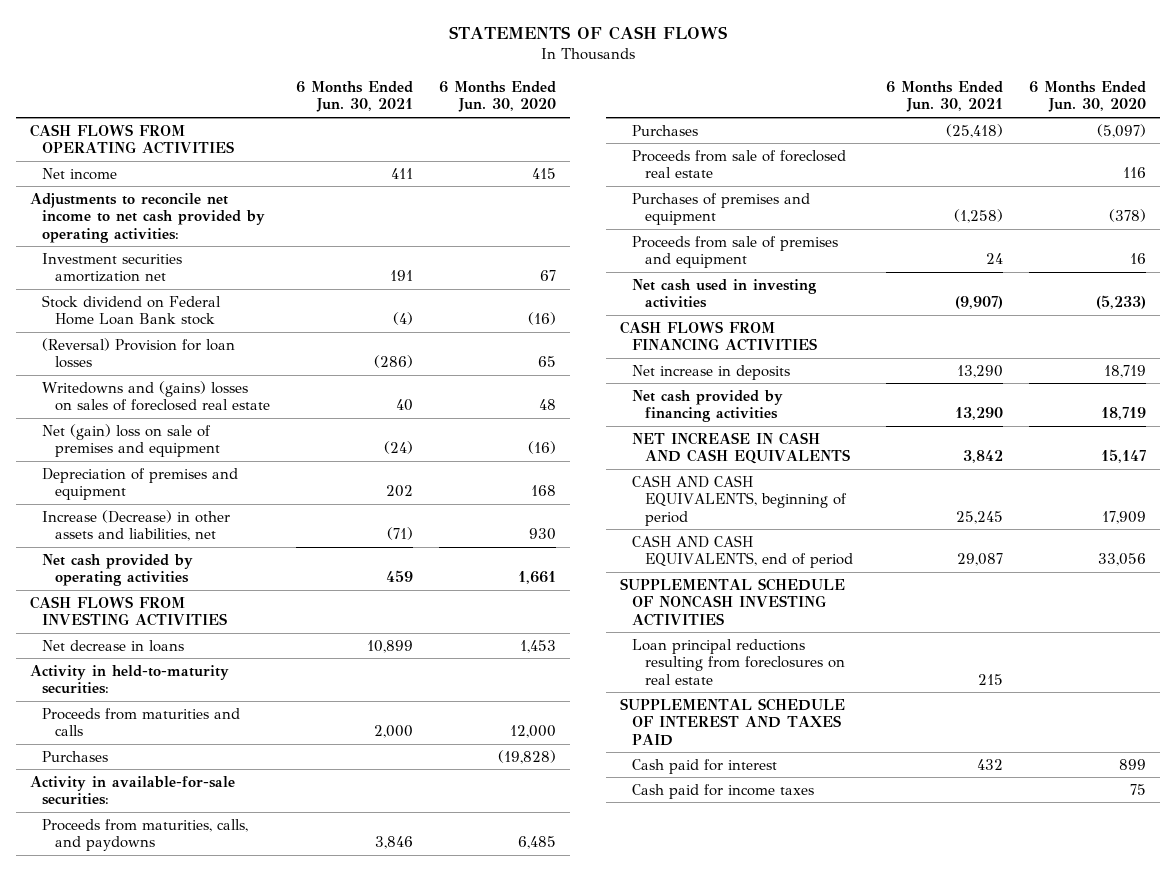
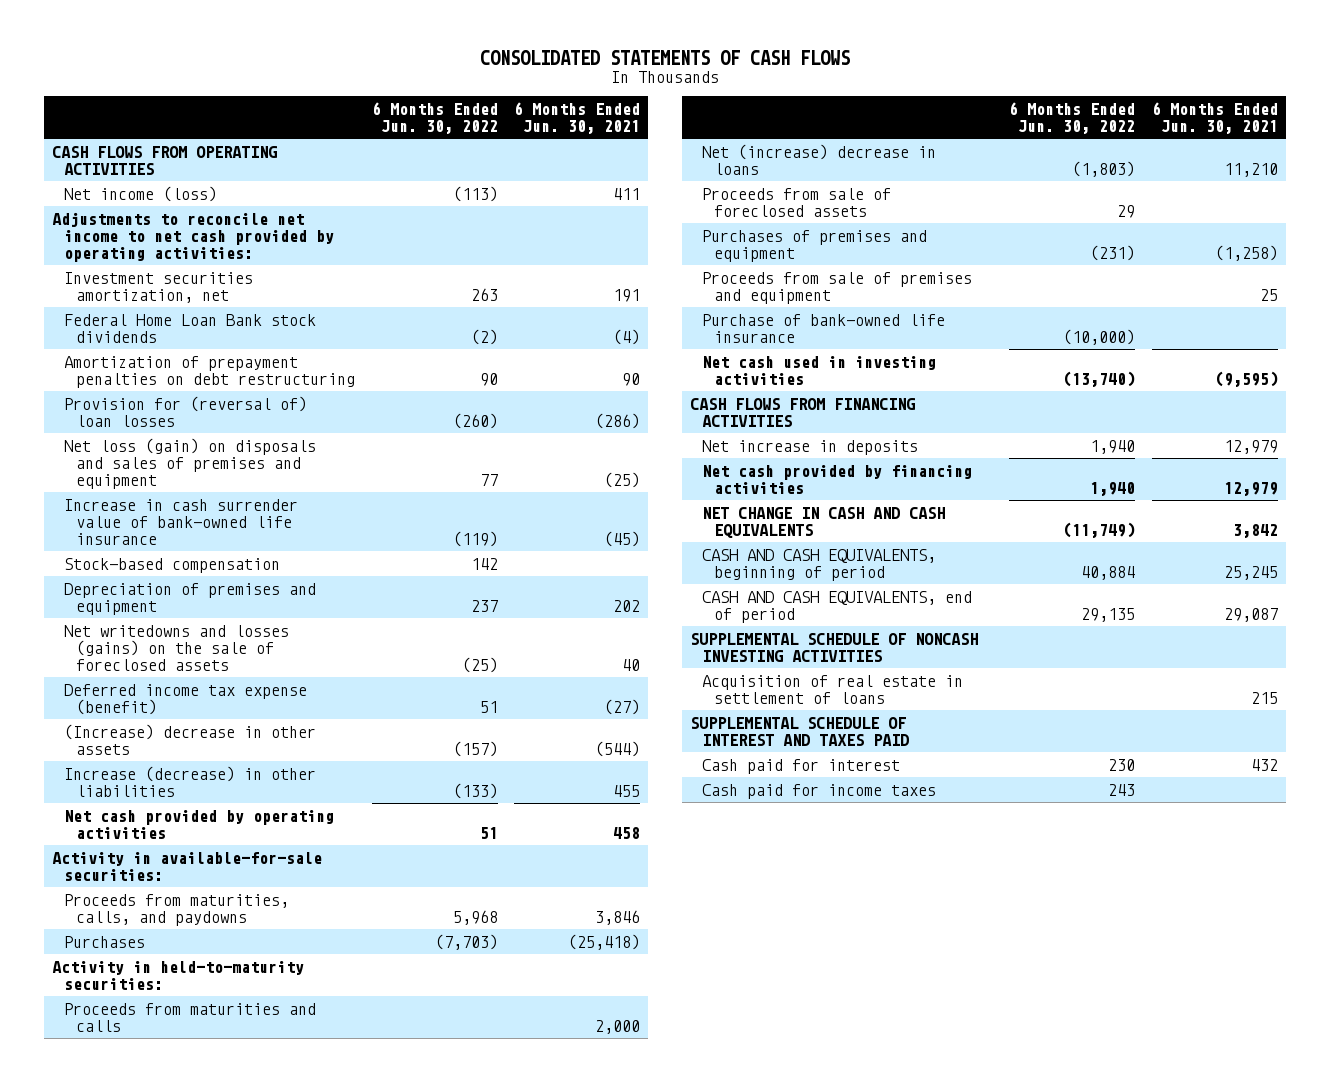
- STATEMENTS OF CASH FLOWS
+ CONSOLIDATED STATEMENTS OF CASH FLOWS
- | 6 Months Ended Jun. 30, 2021 | 6 Months Ended Jun. 30, 2020
+ | 6 Months Ended Jun. 30, 2022 | 6 Months Ended Jun. 30, 2021
- Net income | 411 | 415
+ Net income (loss) | (113) | 411
- Investment securities amortization net | 191 | 67
- Stock dividend on Federal Home Loan Bank stock | (4) | (16)
- (Reversal) Provision for loan losses | (286) | 65
- Writedowns and (gains) losses on sales of foreclosed real estate | 40 | 48
- Net (gain) loss on sale of premises and equipment | (24) | (16)
+ Investment securities amortization, net | 263 | 191
+ Federal Home Loan Bank stock dividends | (2) | (4)
+ Amortization of prepayment penalties on debt restructuring | 90 | 90
+ Provision for (reversal of) loan losses | (260) | (286)
+ Net loss (gain) on disposals and sales of premises and equipment | 77 | (25)
+ Increase in cash surrender value of bank-owned life insurance | (119) | (45)
+ Stock-based compensation | 142 |
- Increase (Decrease) in other assets and liabilities, net | (71) | 930
- Net cash provided by operating activities | 459 | 1,661
- CASH FLOWS FROM INVESTING ACTIVITIES
- Net decrease in loans | 10,899 | 1,453
- Purchases | | (19,828)
+ Net writedowns and losses (gains) on the sale of foreclosed assets | (25) | 40
+ Deferred income tax expense (benefit) | 51 | (27)
+ (Increase) decrease in other assets | (157) | (544)
+ Increase (decrease) in other liabilities | (133) | 455
+ Net cash provided by operating activities | 51 | 458
- Proceeds from sale of foreclosed real estate | | 116
moved down: Activity in held-to-maturity securities:
moved down: Proceeds from maturities and calls | | 2,000
+ Net (increase) decrease in loans | (1,803) | 11,210
+ Proceeds from sale of foreclosed assets | 29 |
- Proceeds from sale of premises and equipment | 24 | 16
- Net cash used in investing activities | (9,907) | (5,233)
+ Proceeds from sale of premises and equipment | | 25
+ Purchase of bank-owned life insurance | (10,000) |
+ Net cash used in investing activities | (13,740) | (9,595)
- Net increase in deposits | 13,290 | 18,719
- Net cash provided by financing activities | 13,290 | 18,719
- NET INCREASE IN CASH AND CASH EQUIVALENTS | 3,842 | 15,147
+ Net increase in deposits | 1,940 | 12,979
+ Net cash provided by financing activities | 1,940 | 12,979
+ NET CHANGE IN CASH AND CASH EQUIVALENTS | (11,749) | 3,842
- Loan principal reductions resulting from foreclosures on real estate | 215 |
+ Acquisition of real estate in settlement of loans | | 215

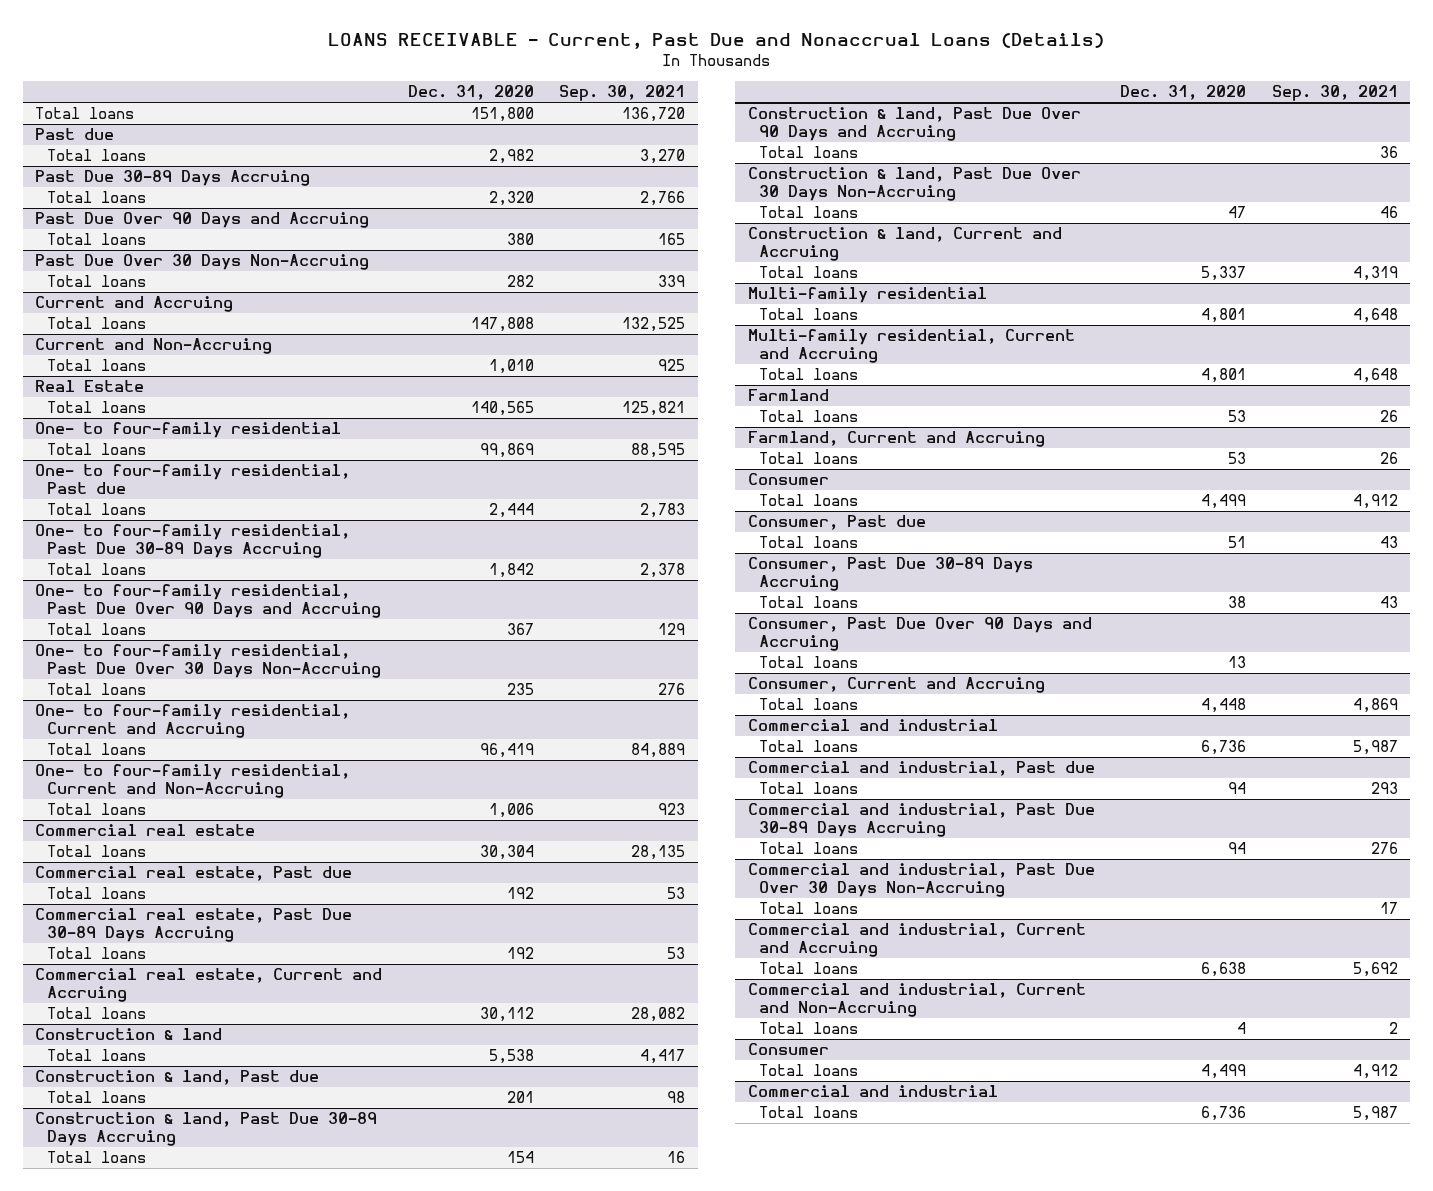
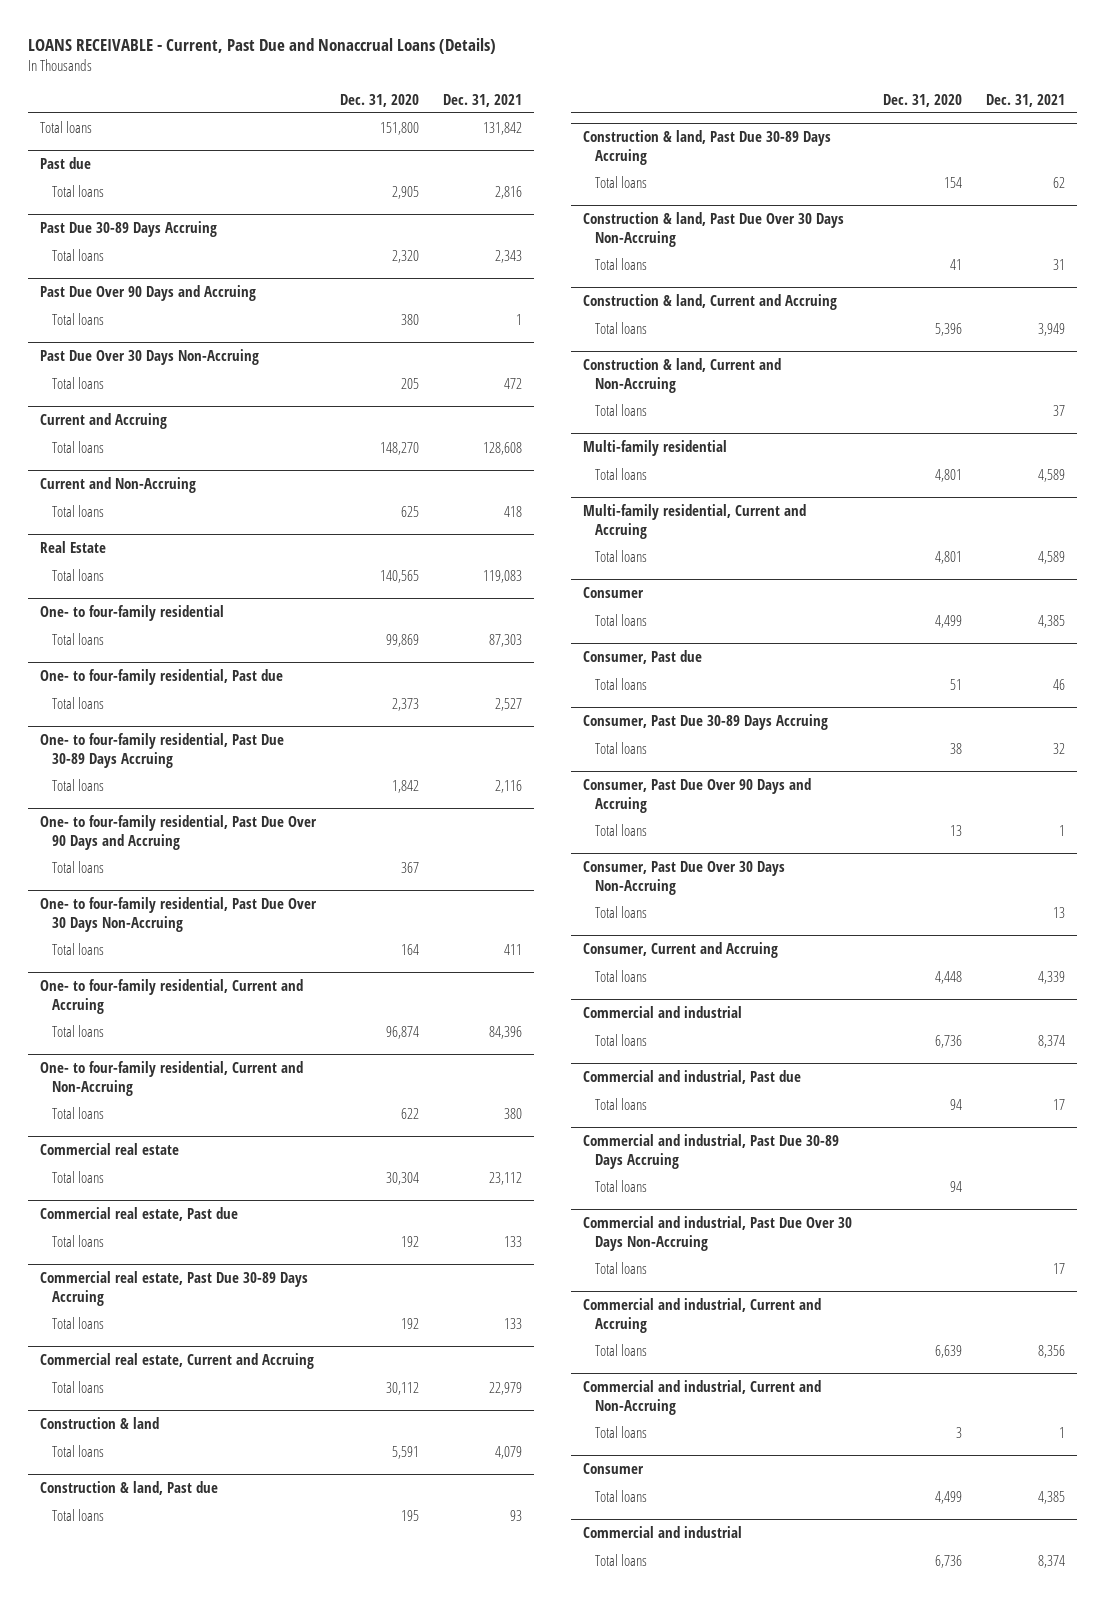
- | Dec. 31, 2020 | Sep. 30, 2021
+ | Dec. 31, 2020 | Dec. 31, 2021
@ Past due
- Total loans | 2,982 | 3,270
+ Total loans | 2,905 | 2,816
@ Past Due Over 30 Days Non-Accruing
- Total loans | 282 | 339
+ Total loans | 205 | 472
@ Current and Accruing
- Total loans | 147,808 | 132,525
+ Total loans | 148,270 | 128,608
@ Current and Non-Accruing
- Total loans | 1,010 | 925
+ Total loans | 625 | 418
@ One- to four-family residential, Past due
- Total loans | 2,444 | 2,783
+ Total loans | 2,373 | 2,527
@ One- to four-family residential, Past Due Over 30 Days Non-Accruing
- Total loans | 235 | 276
+ Total loans | 164 | 411
@ One- to four-family residential, Current and Accruing
- Total loans | 96,419 | 84,889
+ Total loans | 96,874 | 84,396
@ One- to four-family residential, Current and Non-Accruing
- Total loans | 1,006 | 923
+ Total loans | 622 | 380
@ Construction & land
- Total loans | 5,538 | 4,417
+ Total loans | 5,591 | 4,079
@ Construction & land, Past due
- Total loans | 201 | 98
+ Total loans | 195 | 93
- Construction & land, Past Due Over 90 Days and Accruing
- Total loans | | 36
@ Construction & land, Past Due Over 30 Days Non-Accruing
- Total loans | 47 | 46
+ Total loans | 41 | 31
@ Construction & land, Current and Accruing
- Total loans | 5,337 | 4,319
+ Total loans | 5,396 | 3,949
+ Construction & land, Current and Non-Accruing
+ Total loans | | 37
- Farmland
- Total loans | 53 | 26
- Farmland, Current and Accruing
- Total loans | 53 | 26
+ Consumer, Past Due Over 30 Days Non-Accruing
+ Total loans | | 13
@ Commercial and industrial, Current and Accruing
- Total loans | 6,638 | 5,692
+ Total loans | 6,639 | 8,356
@ Commercial and industrial, Current and Non-Accruing
- Total loans | 4 | 2
+ Total loans | 3 | 1

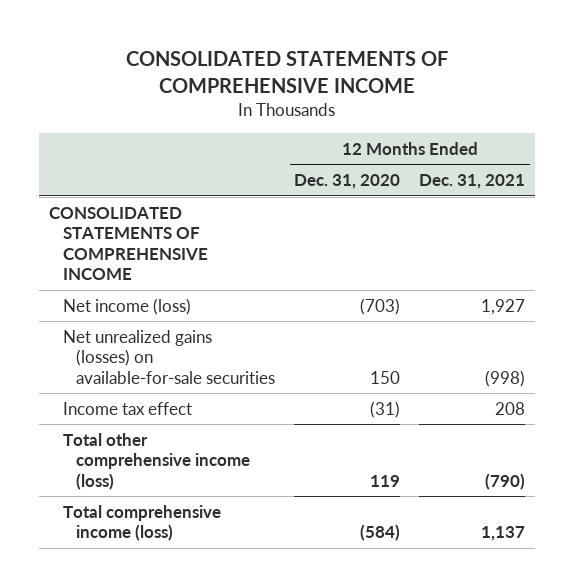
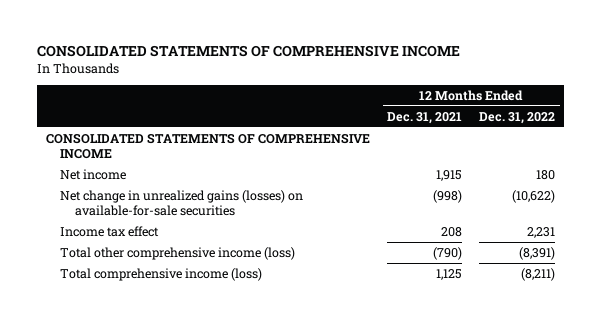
- | 12 Months Ended Dec. 31, 2020 | 12 Months Ended Dec. 31, 2021
+ | 12 Months Ended Dec. 31, 2021 | 12 Months Ended Dec. 31, 2022
- Net income (loss) | (703) | 1,927
- Net unrealized gains (losses) on available-for-sale securities | 150 | (998)
+ Net income | 1,915 | 180
+ Net change in unrealized gains (losses) on available-for-sale securities | (998) | (10,622)
- Total comprehensive income (loss) | (584) | 1,137
+ Total comprehensive income (loss) | 1,125 | (8,211)

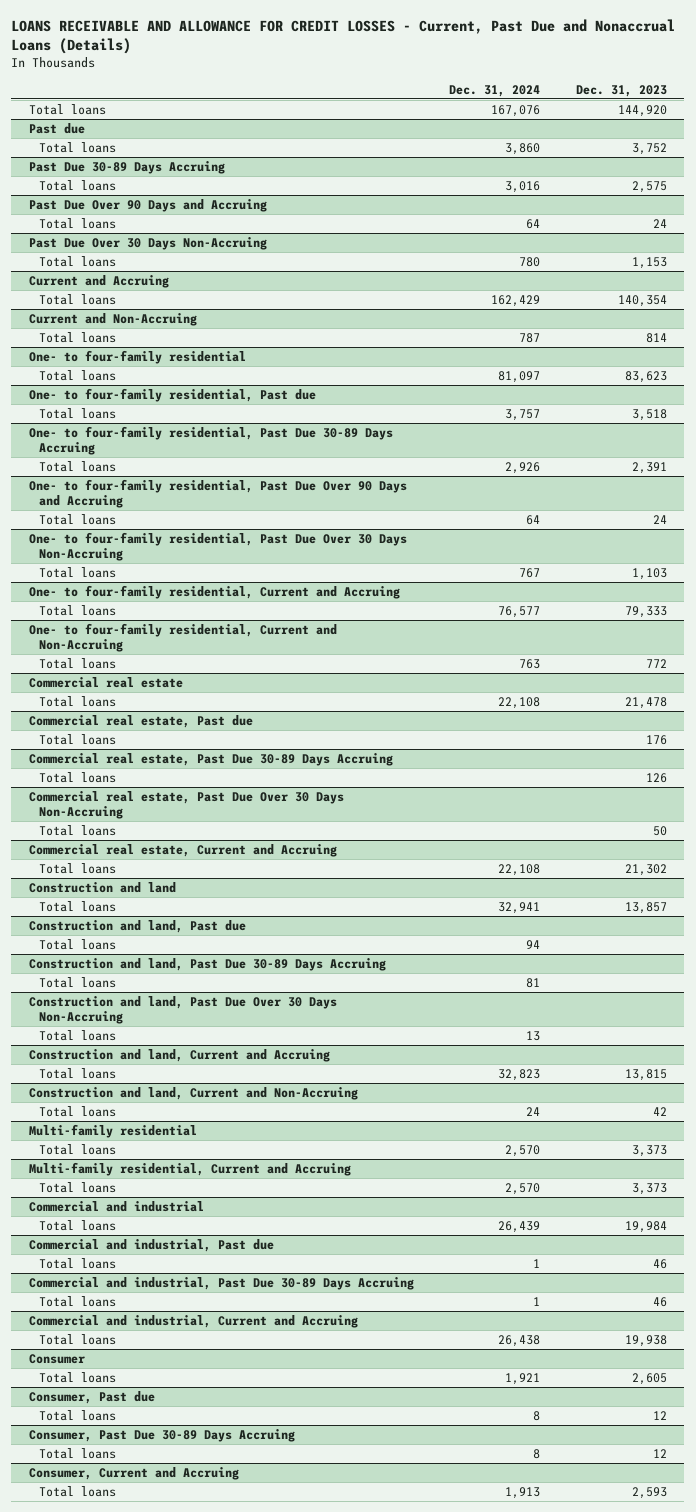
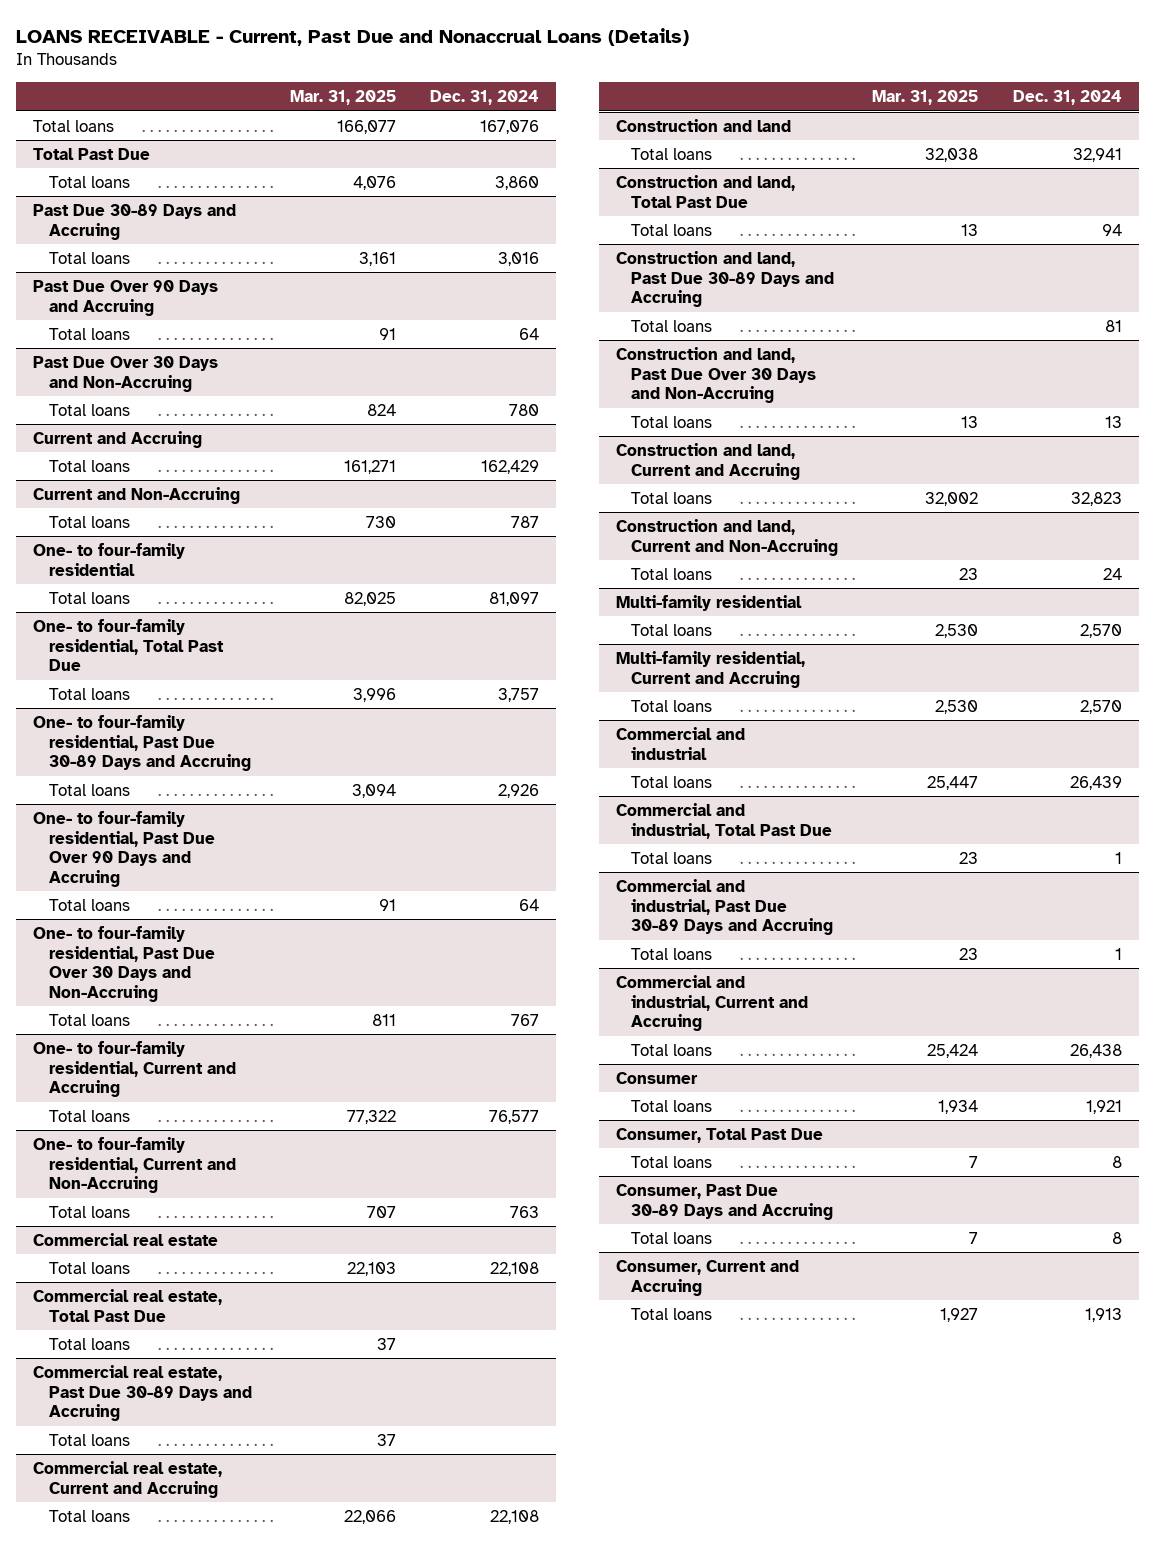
- LOANS RECEIVABLE AND ALLOWANCE FOR CREDIT LOSSES - Current, Past Due and Nonaccrual Loans (Details)
+ LOANS RECEIVABLE - Current, Past Due and Nonaccrual Loans (Details)
- | Dec. 31, 2024 | Dec. 31, 2023
+ | Mar. 31, 2025 | Dec. 31, 2024
- Past due
+ Total Past Due
- Past Due 30-89 Days Accruing
+ Past Due 30-89 Days and Accruing
- Past Due Over 30 Days Non-Accruing
+ Past Due Over 30 Days and Non-Accruing
- One- to four-family residential, Past due
+ One- to four-family residential, Total Past Due
- One- to four-family residential, Past Due 30-89 Days Accruing
+ One- to four-family residential, Past Due 30-89 Days and Accruing
- One- to four-family residential, Past Due Over 30 Days Non-Accruing
+ One- to four-family residential, Past Due Over 30 Days and Non-Accruing
- Commercial real estate, Past due
- Total loans | | 176
- Commercial real estate, Past Due 30-89 Days Accruing
+ Commercial real estate, Total Past Due
- Commercial real estate, Past Due Over 30 Days Non-Accruing
+ Commercial real estate, Past Due 30-89 Days and Accruing
- Construction and land, Past due
+ Construction and land, Total Past Due
- Construction and land, Past Due 30-89 Days Accruing
+ Construction and land, Past Due 30-89 Days and Accruing
- Construction and land, Past Due Over 30 Days Non-Accruing
+ Construction and land, Past Due Over 30 Days and Non-Accruing
- Commercial and industrial, Past due
+ Commercial and industrial, Total Past Due
- Commercial and industrial, Past Due 30-89 Days Accruing
+ Commercial and industrial, Past Due 30-89 Days and Accruing
- Consumer, Past due
+ Consumer, Total Past Due
- Consumer, Past Due 30-89 Days Accruing
+ Consumer, Past Due 30-89 Days and Accruing

